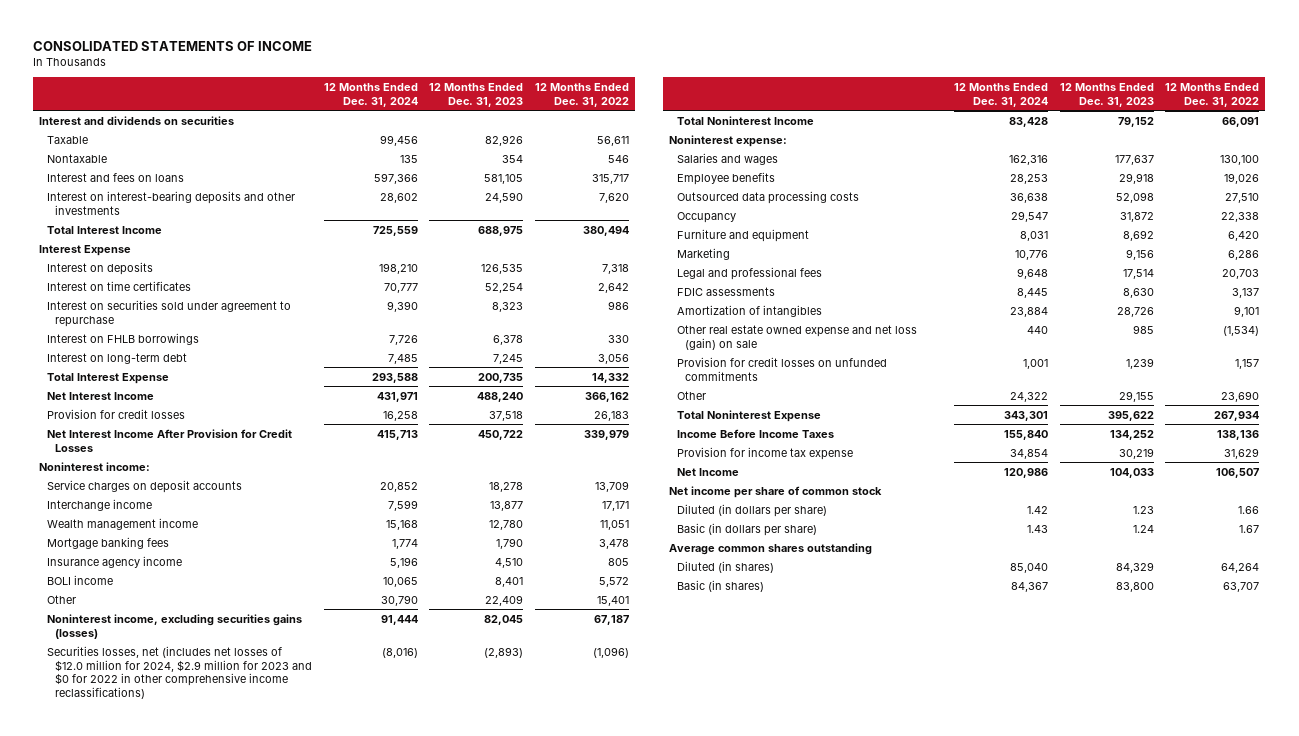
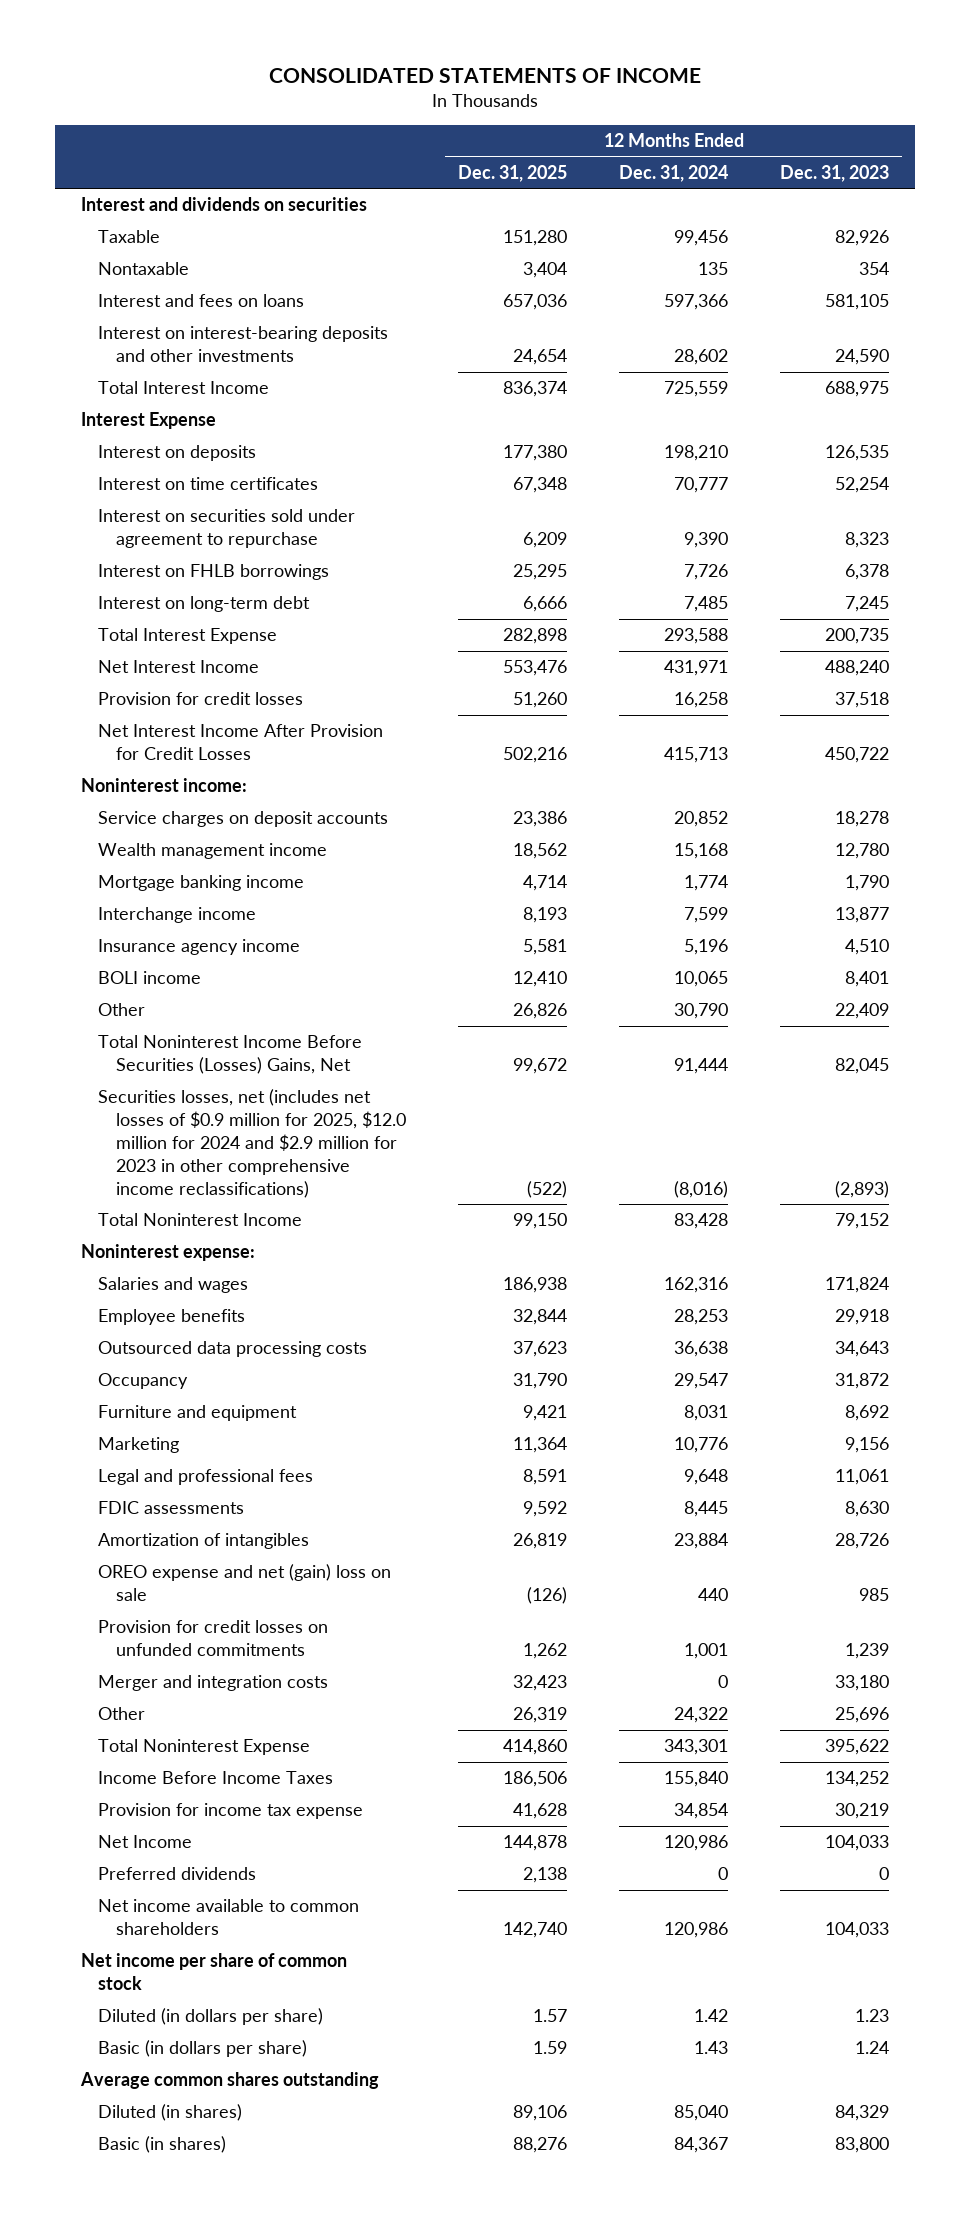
- | 12 Months Ended Dec. 31, 2024 | 12 Months Ended Dec. 31, 2023 | 12 Months Ended Dec. 31, 2022
+ | 12 Months Ended Dec. 31, 2025 | 12 Months Ended Dec. 31, 2024 | 12 Months Ended Dec. 31, 2023
- Mortgage banking fees | 1,774 | 1,790 | 3,478
+ Mortgage banking income | 4,714 | 1,774 | 1,790
moved down: Interchange income | 8,193 | 7,599 | 13,877
- Noninterest income, excluding securities gains (losses) | 91,444 | 82,045 | 67,187
- Securities losses, net (includes net losses of $12.0 million for 2024, $2.9 million for 2023 and $0 for 2022 in other comprehensive income reclassifications) | (8,016) | (2,893) | (1,096)
+ Total Noninterest Income Before Securities (Losses) Gains, Net | 99,672 | 91,444 | 82,045
+ Securities losses, net (includes net losses of $0.9 million for 2025, $12.0 million for 2024 and $2.9 million for 2023 in other comprehensive income reclassifications) | (522) | (8,016) | (2,893)
- Salaries and wages | 162,316 | 177,637 | 130,100
+ Salaries and wages | 186,938 | 162,316 | 171,824
- Outsourced data processing costs | 36,638 | 52,098 | 27,510
+ Outsourced data processing costs | 37,623 | 36,638 | 34,643
- Legal and professional fees | 9,648 | 17,514 | 20,703
+ Legal and professional fees | 8,591 | 9,648 | 11,061
- Other real estate owned expense and net loss (gain) on sale | 440 | 985 | (1,534)
+ OREO expense and net (gain) loss on sale | (126) | 440 | 985
- Other | 24,322 | 29,155 | 23,690
+ Merger and integration costs | 32,423 | 0 | 33,180
+ Other | 26,319 | 24,322 | 25,696
+ Preferred dividends | 2,138 | 0 | 0
+ Net income available to common shareholders | 142,740 | 120,986 | 104,033

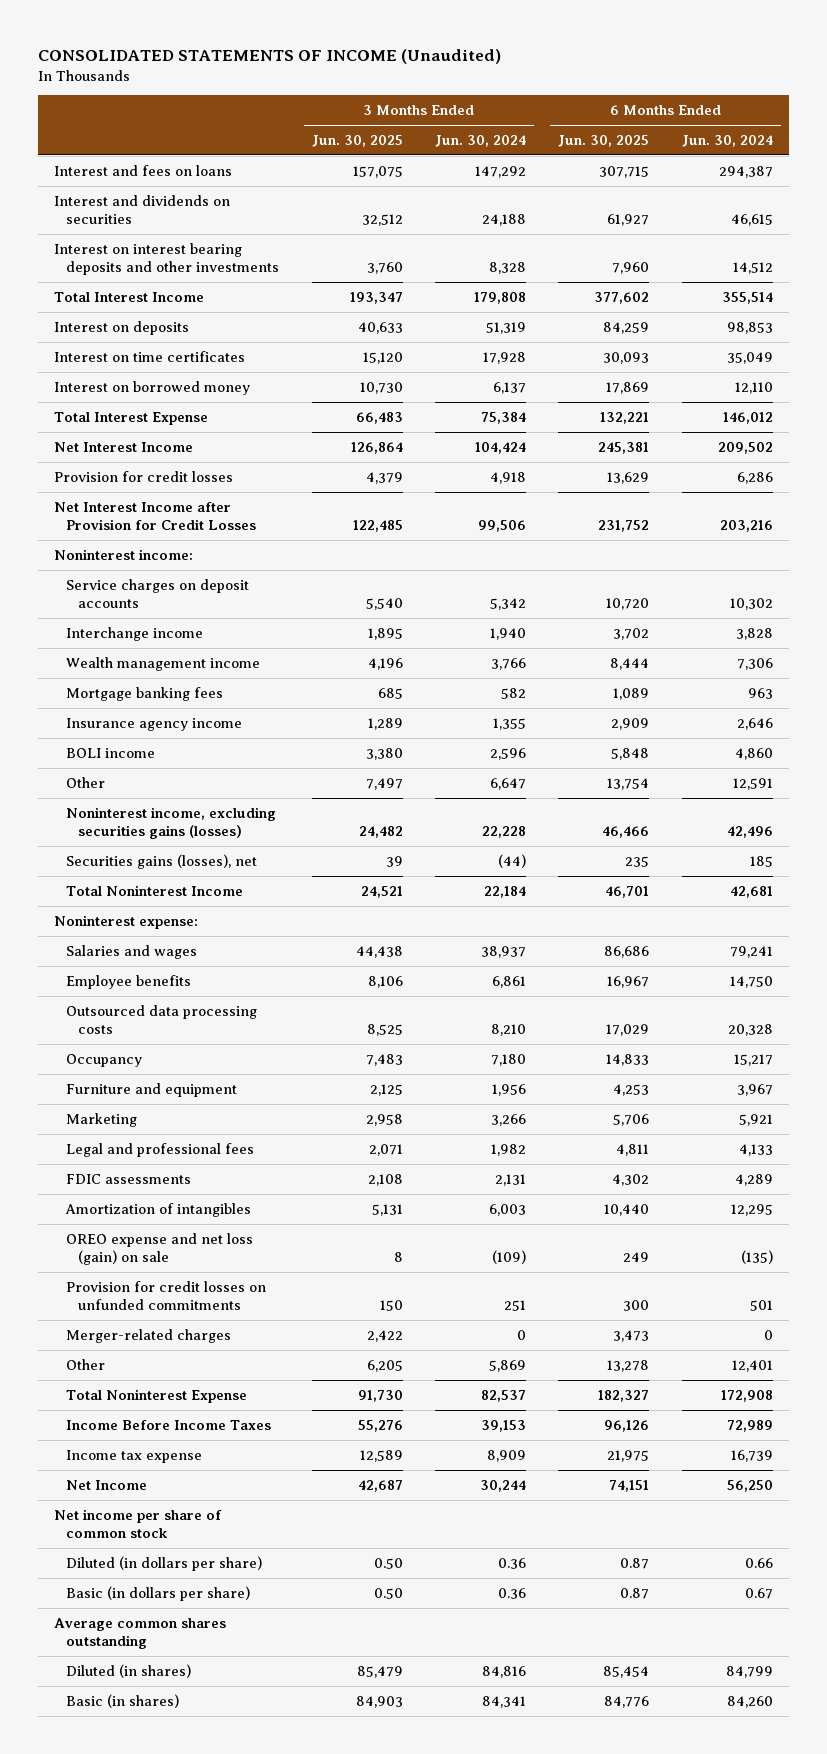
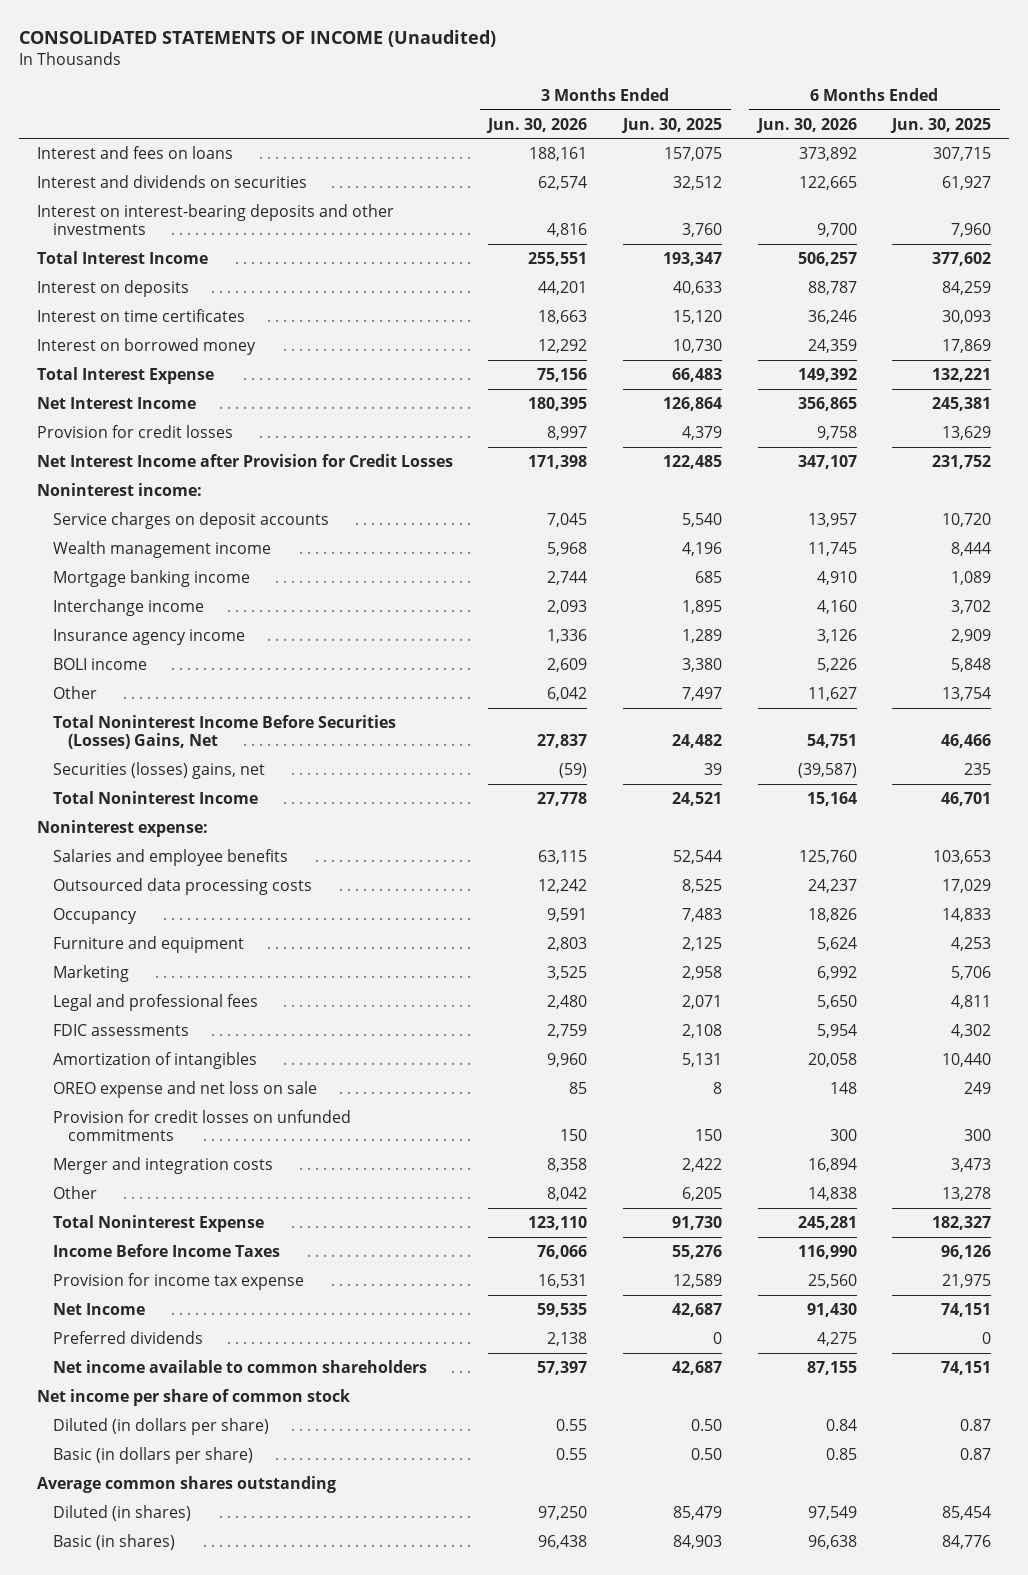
- | 3 Months Ended Jun. 30, 2025 | 3 Months Ended Jun. 30, 2024 | 6 Months Ended Jun. 30, 2025 | 6 Months Ended Jun. 30, 2024
+ | 3 Months Ended Jun. 30, 2026 | 3 Months Ended Jun. 30, 2025 | 6 Months Ended Jun. 30, 2026 | 6 Months Ended Jun. 30, 2025
- Interest on interest bearing deposits and other investments | 3,760 | 8,328 | 7,960 | 14,512
+ Interest on interest-bearing deposits and other investments | 4,816 | 3,760 | 9,700 | 7,960
- Mortgage banking fees | 685 | 582 | 1,089 | 963
+ Mortgage banking income | 2,744 | 685 | 4,910 | 1,089
moved down: Interchange income | 2,093 | 1,895 | 4,160 | 3,702
- Noninterest income, excluding securities gains (losses) | 24,482 | 22,228 | 46,466 | 42,496
- Securities gains (losses), net | 39 | (44) | 235 | 185
+ Total Noninterest Income Before Securities (Losses) Gains, Net | 27,837 | 24,482 | 54,751 | 46,466
+ Securities (losses) gains, net | (59) | 39 | (39,587) | 235
- Salaries and wages | 44,438 | 38,937 | 86,686 | 79,241
- Employee benefits | 8,106 | 6,861 | 16,967 | 14,750
+ Salaries and employee benefits | 63,115 | 52,544 | 125,760 | 103,653
- OREO expense and net loss (gain) on sale | 8 | (109) | 249 | (135)
+ OREO expense and net loss on sale | 85 | 8 | 148 | 249
- Merger-related charges | 2,422 | 0 | 3,473 | 0
+ Merger and integration costs | 8,358 | 2,422 | 16,894 | 3,473
- Income tax expense | 12,589 | 8,909 | 21,975 | 16,739
+ Provision for income tax expense | 16,531 | 12,589 | 25,560 | 21,975
+ Preferred dividends | 2,138 | 0 | 4,275 | 0
+ Net income available to common shareholders | 57,397 | 42,687 | 87,155 | 74,151

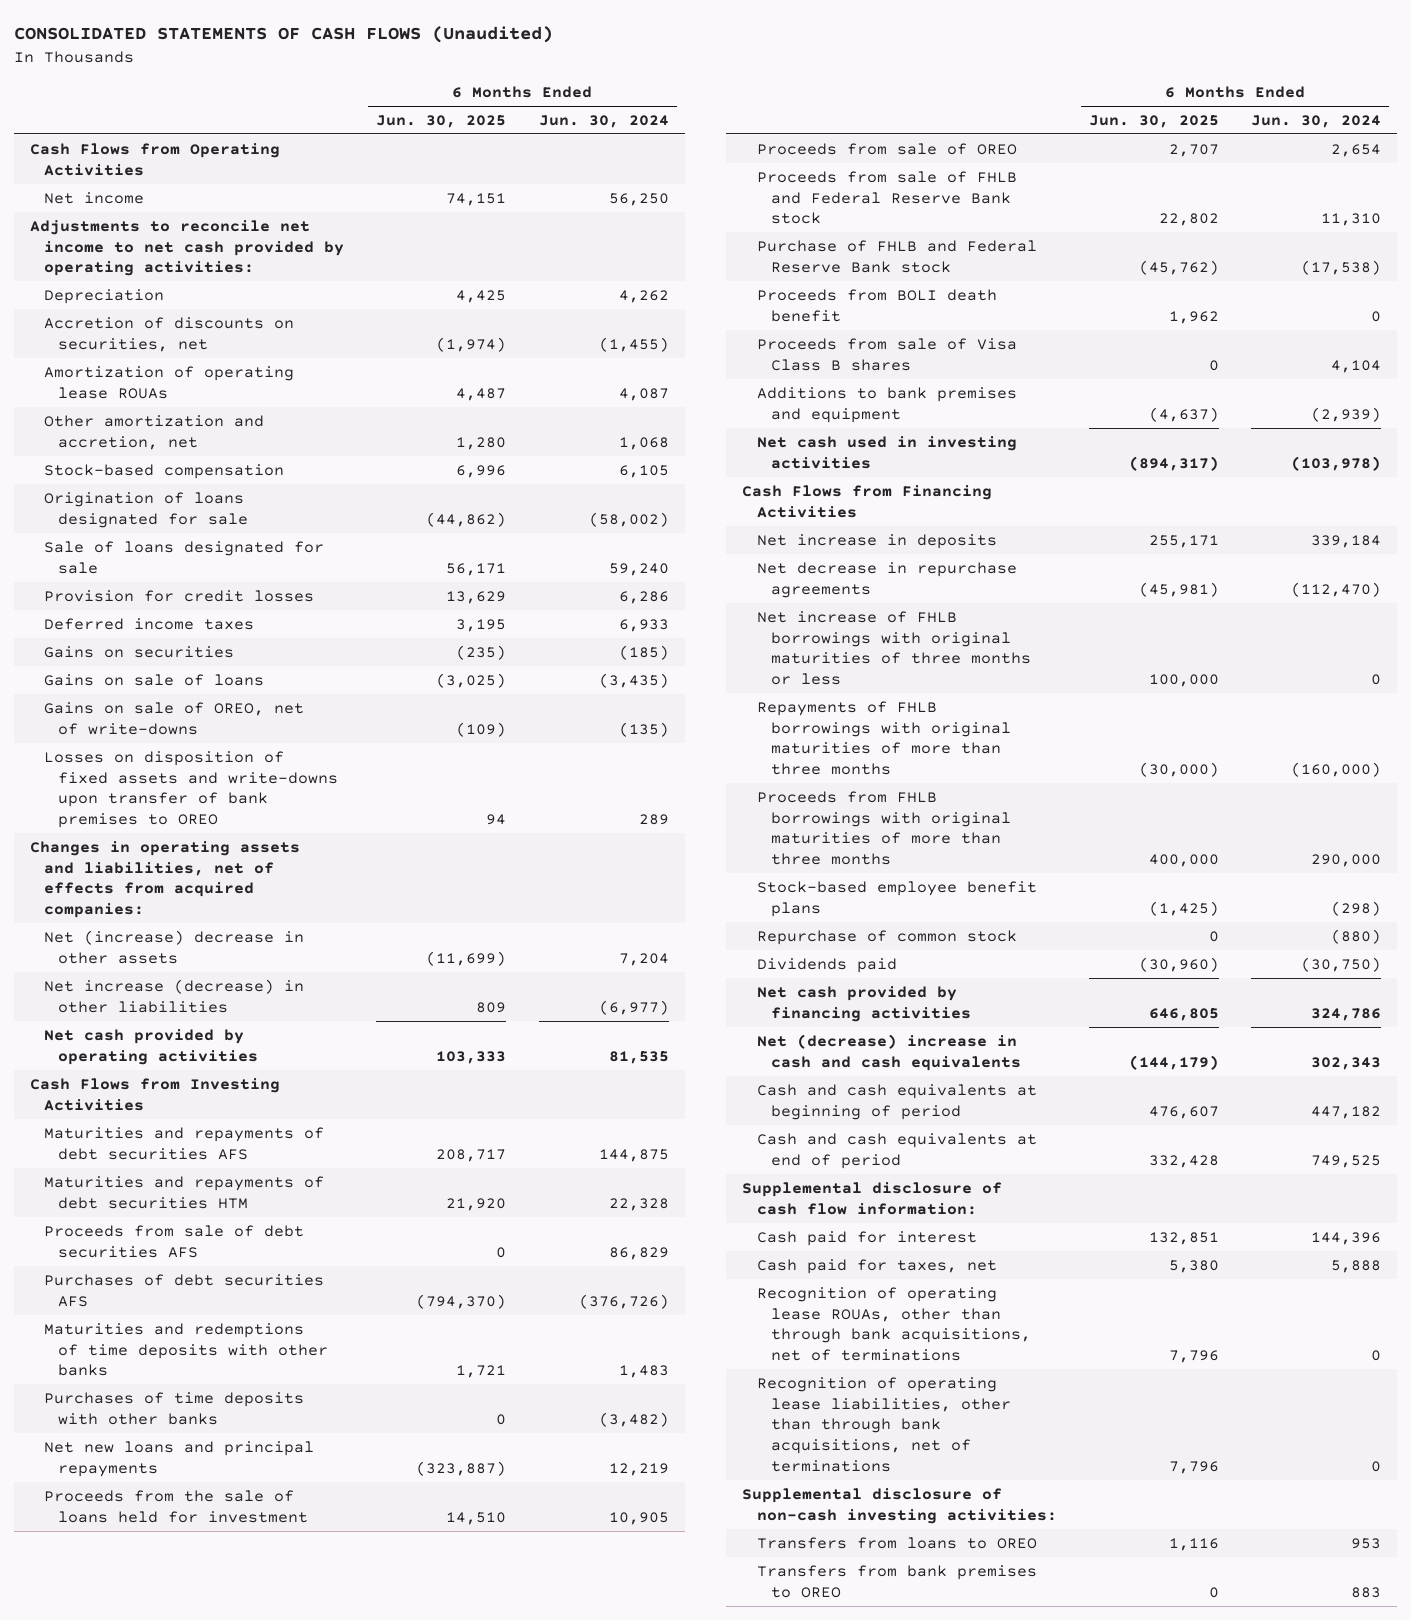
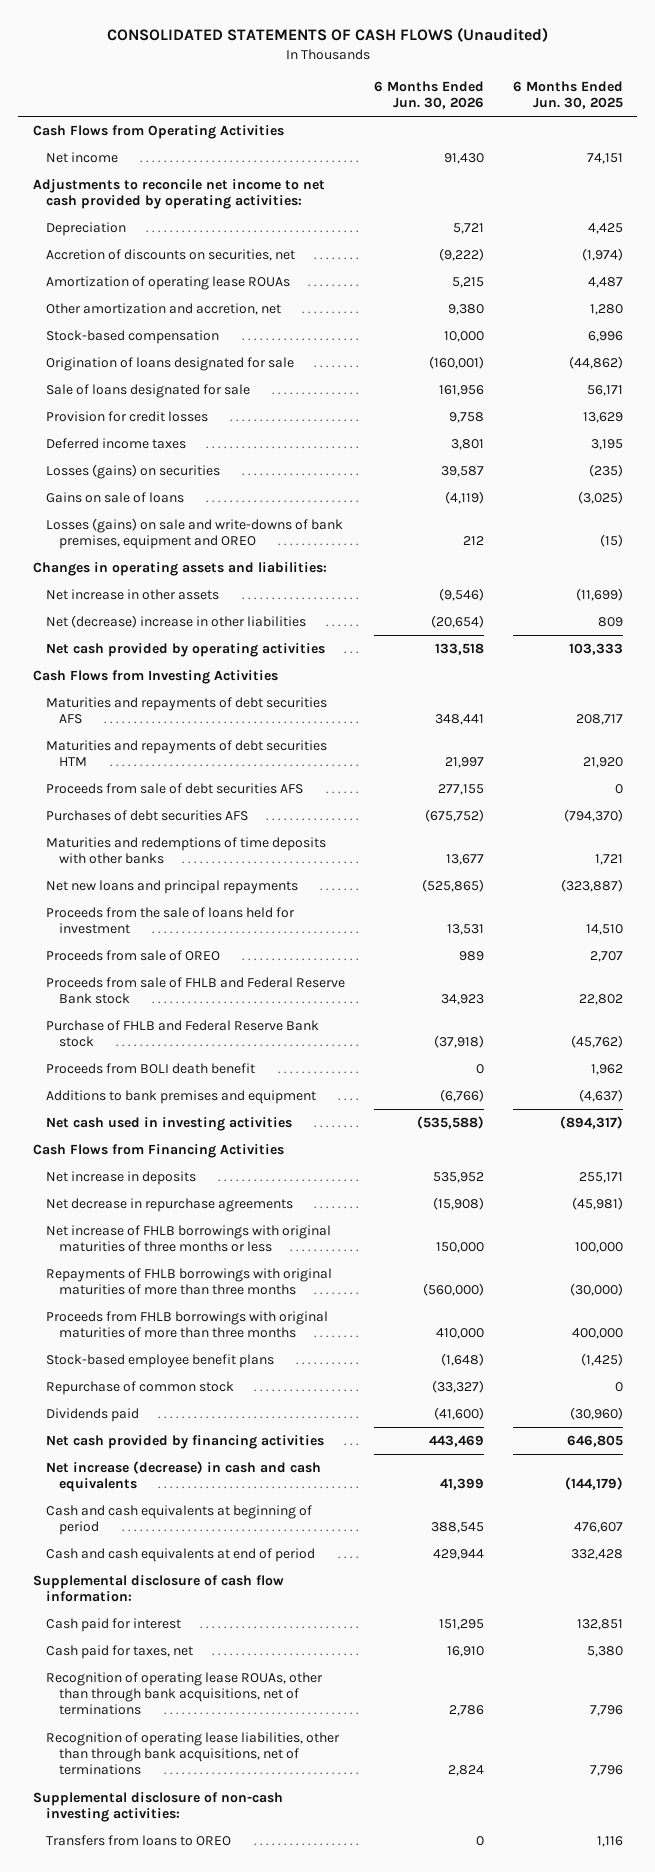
- | 6 Months Ended Jun. 30, 2025 | 6 Months Ended Jun. 30, 2024
+ | 6 Months Ended Jun. 30, 2026 | 6 Months Ended Jun. 30, 2025
- Gains on securities | (235) | (185)
+ Losses (gains) on securities | 39,587 | (235)
- Gains on sale of OREO, net of write-downs | (109) | (135)
- Losses on disposition of fixed assets and write-downs upon transfer of bank premises to OREO | 94 | 289
- Changes in operating assets and liabilities, net of effects from acquired companies:
- Net (increase) decrease in other assets | (11,699) | 7,204
- Net increase (decrease) in other liabilities | 809 | (6,977)
+ Losses (gains) on sale and write-downs of bank premises, equipment and OREO | 212 | (15)
+ Changes in operating assets and liabilities:
+ Net increase in other assets | (9,546) | (11,699)
+ Net (decrease) increase in other liabilities | (20,654) | 809
- Purchases of time deposits with other banks | 0 | (3,482)
- Proceeds from sale of Visa Class B shares | 0 | 4,104
- Net (decrease) increase in cash and cash equivalents | (144,179) | 302,343
+ Net increase (decrease) in cash and cash equivalents | 41,399 | (144,179)
- Transfers from bank premises to OREO | 0 | 883

